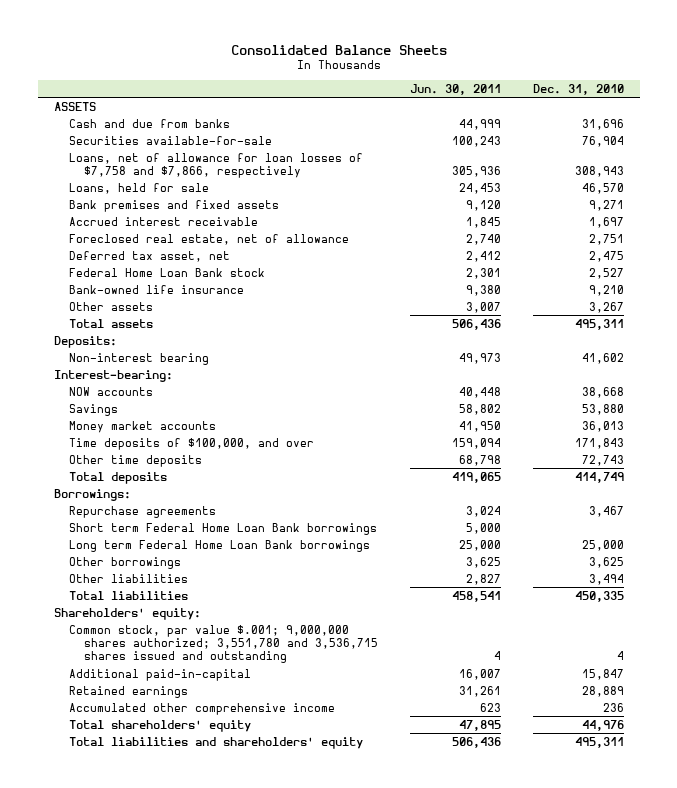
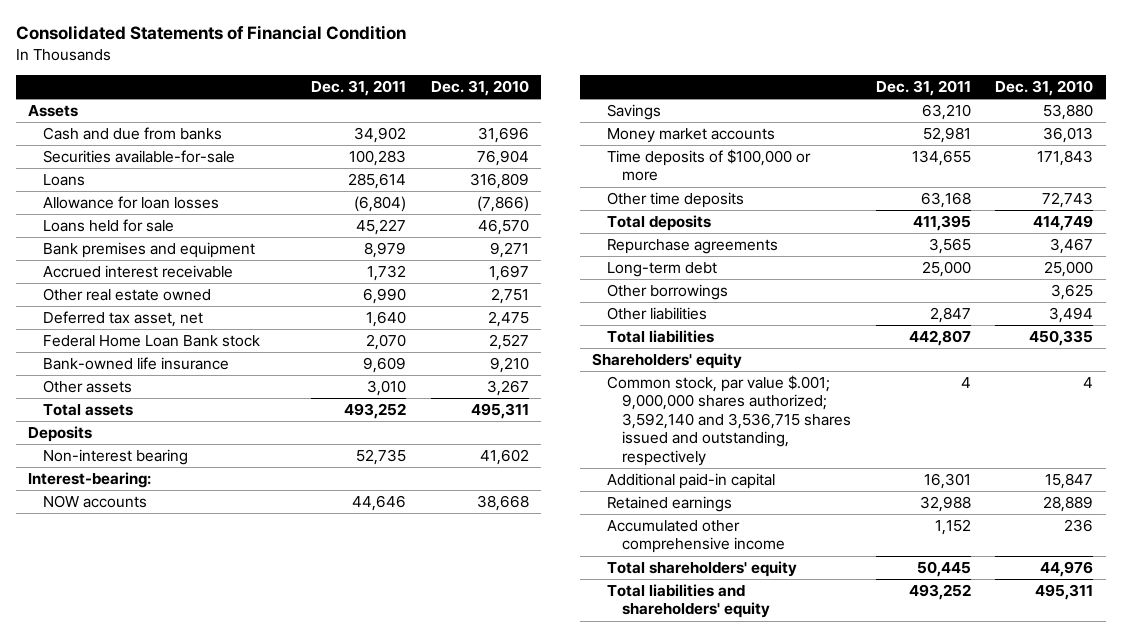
- Consolidated Balance Sheets
+ Consolidated Statements of Financial Condition
- | Jun. 30, 2011 | Dec. 31, 2010
+ | Dec. 31, 2011 | Dec. 31, 2010
- ASSETS
+ Assets
- Loans, net of allowance for loan losses of $7,758 and $7,866, respectively | 305,936 | 308,943
- Loans, held for sale | 24,453 | 46,570
- Bank premises and fixed assets | 9,120 | 9,271
+ Loans | 285,614 | 316,809
+ Allowance for loan losses | (6,804) | (7,866)
+ Loans held for sale | 45,227 | 46,570
+ Bank premises and equipment | 8,979 | 9,271
- Foreclosed real estate, net of allowance | 2,740 | 2,751
+ Other real estate owned | 6,990 | 2,751
- Deposits:
+ Deposits
- Time deposits of $100,000, and over | 159,094 | 171,843
+ Time deposits of $100,000 or more | 134,655 | 171,843
- Borrowings:
- Short term Federal Home Loan Bank borrowings | 5,000 |
- Long term Federal Home Loan Bank borrowings | 25,000 | 25,000
+ Long-term debt | 25,000 | 25,000
- Shareholders' equity:
- Common stock, par value $.001; 9,000,000 shares authorized; 3,551,780 and 3,536,715 shares issued and outstanding | 4 | 4
- Additional paid-in-capital | 16,007 | 15,847
+ Shareholders' equity
+ Common stock, par value $.001; 9,000,000 shares authorized; 3,592,140 and 3,536,715 shares issued and outstanding, respectively | 4 | 4
+ Additional paid-in capital | 16,301 | 15,847

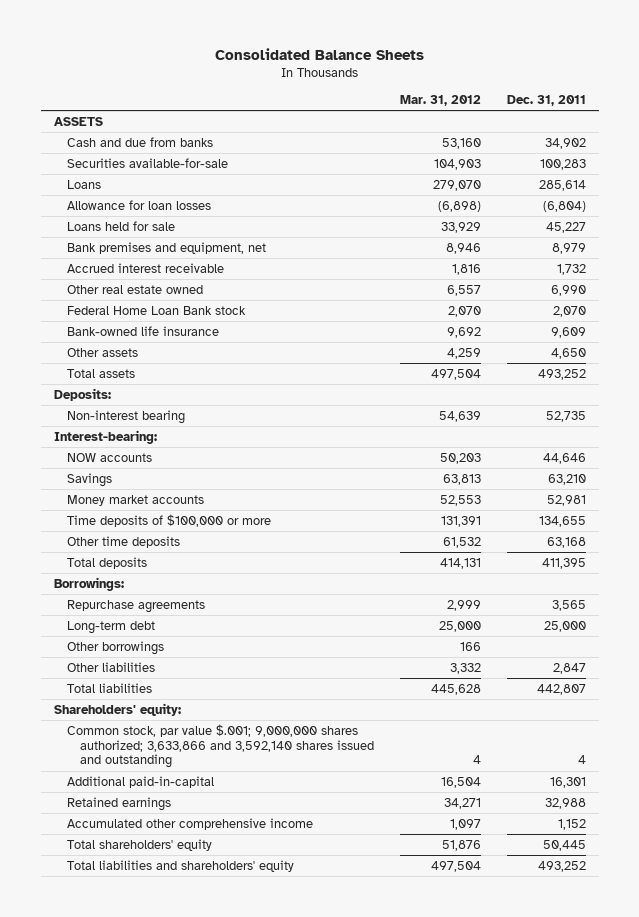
- Consolidated Statements of Financial Condition
+ Consolidated Balance Sheets
- | Dec. 31, 2011 | Dec. 31, 2010
+ | Mar. 31, 2012 | Dec. 31, 2011
- Assets
+ ASSETS
- Bank premises and equipment | 8,979 | 9,271
+ Bank premises and equipment, net | 8,946 | 8,979
- Deferred tax asset, net | 1,640 | 2,475
- Other assets | 3,010 | 3,267
+ Other assets | 4,259 | 4,650
- Deposits
+ Deposits:
+ Borrowings:
- Shareholders' equity
- Common stock, par value $.001; 9,000,000 shares authorized; 3,592,140 and 3,536,715 shares issued and outstanding, respectively | 4 | 4
- Additional paid-in capital | 16,301 | 15,847
+ Shareholders' equity:
+ Common stock, par value $.001; 9,000,000 shares authorized; 3,633,866 and 3,592,140 shares issued and outstanding | 4 | 4
+ Additional paid-in-capital | 16,504 | 16,301

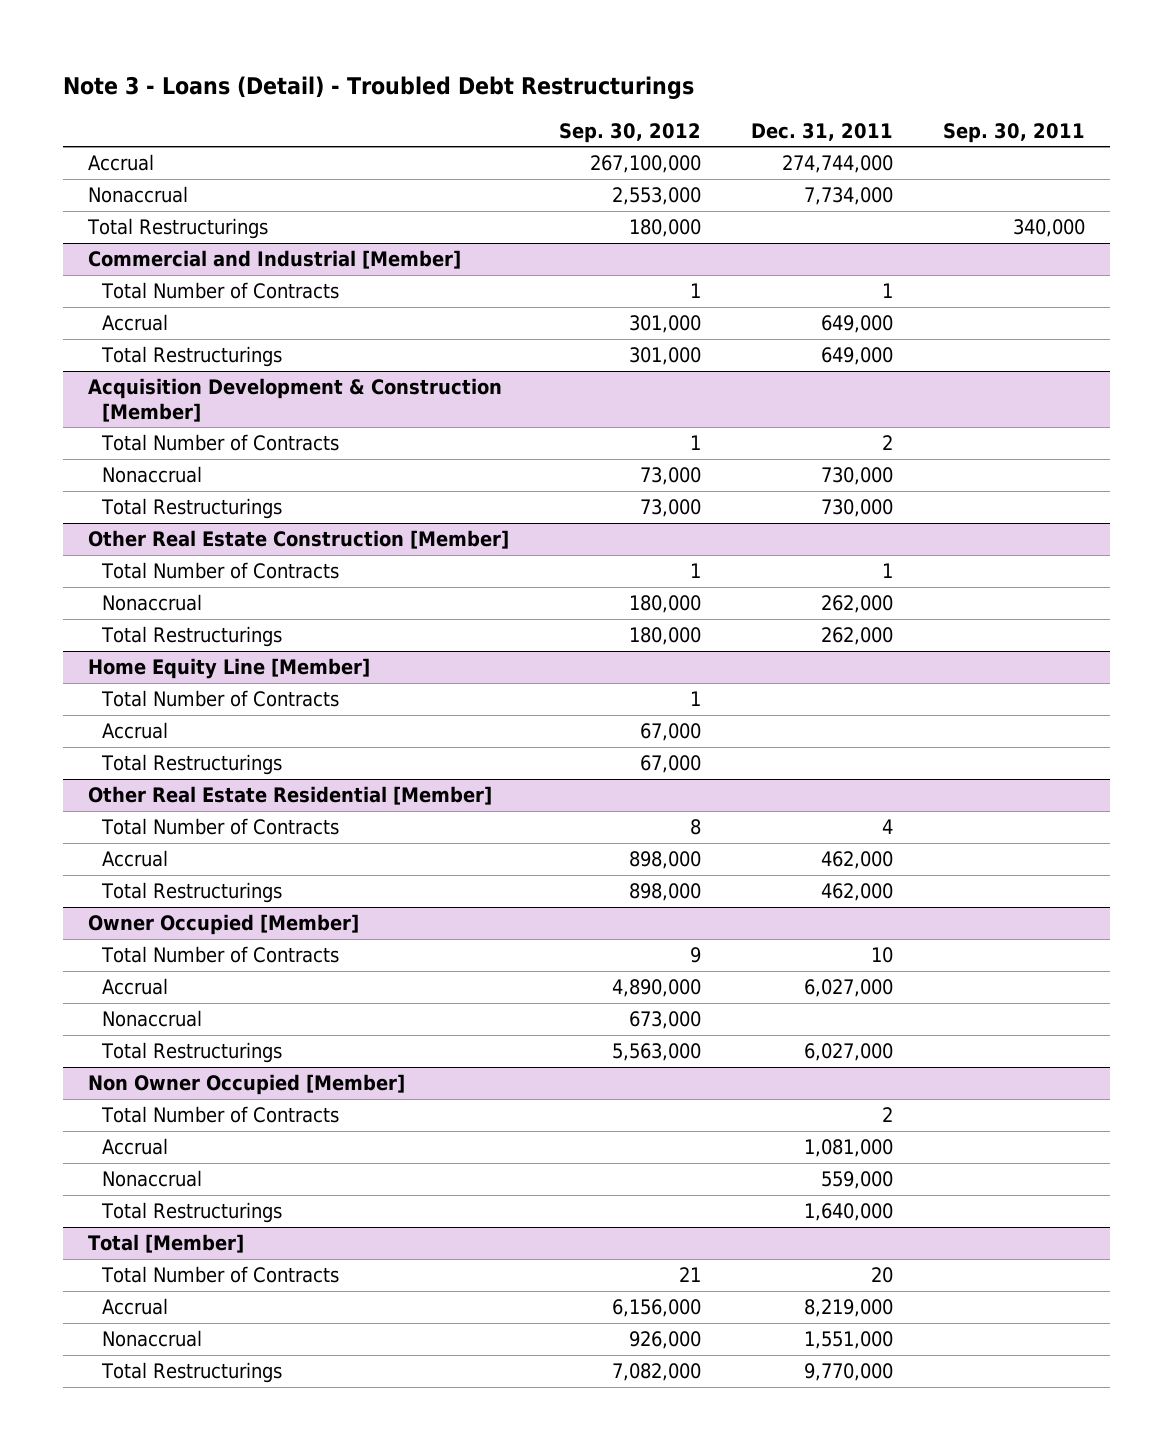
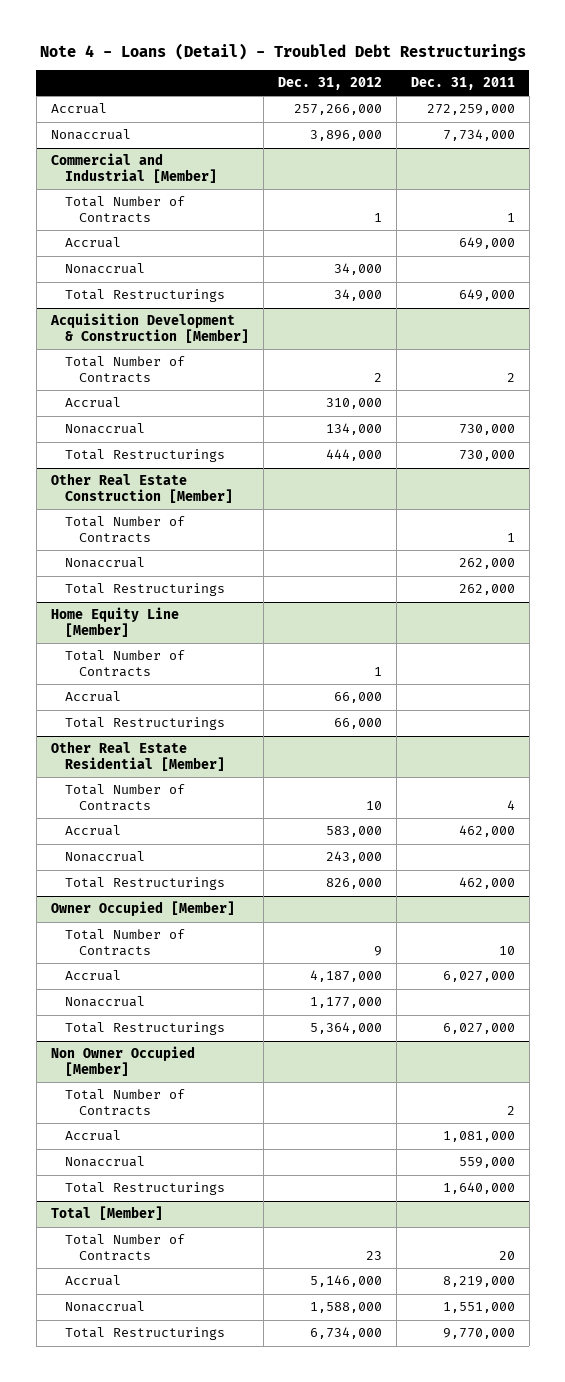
- Note 3 - Loans (Detail) - Troubled Debt Restructurings
+ Note 4 - Loans (Detail) - Troubled Debt Restructurings
- | Sep. 30, 2012 | Dec. 31, 2011 | Sep. 30, 2011
+ | Dec. 31, 2012 | Dec. 31, 2011
- Accrual | 267,100,000 | 274,744,000 |
+ Accrual | 257,266,000 | 272,259,000
- Total Restructurings | 180,000 | | 340,000
@ Commercial and Industrial [Member]
+ Nonaccrual | 34,000 |
@ Acquisition Development & Construction [Member]
+ Accrual | 310,000 |
@ Other Real Estate Residential [Member]
+ Nonaccrual | 243,000 |

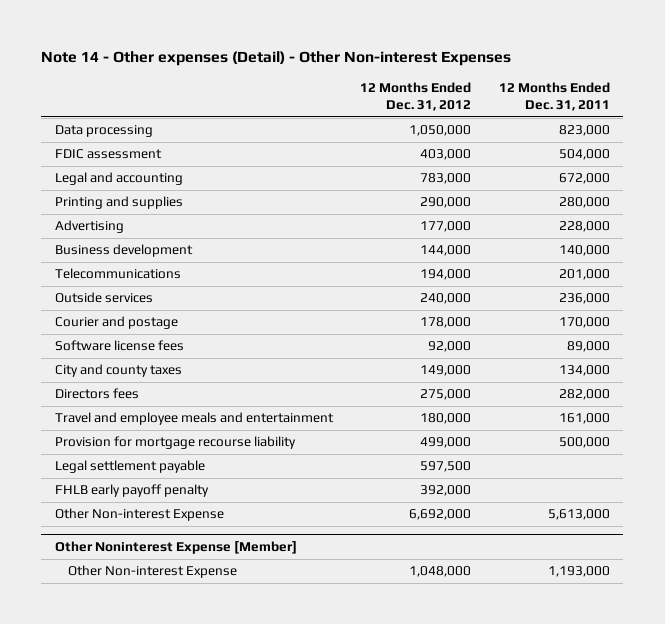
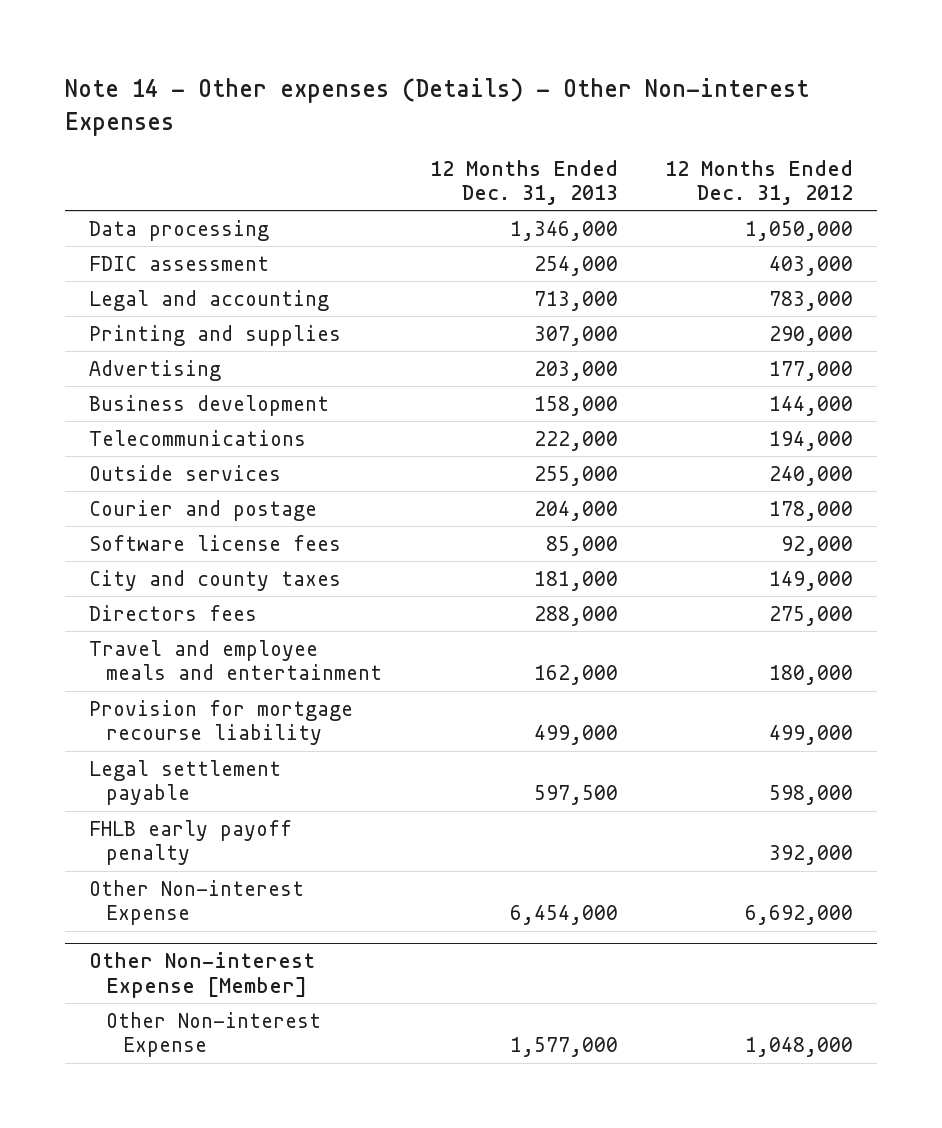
- Note 14 - Other expenses (Detail) - Other Non-interest Expenses
+ Note 14 - Other expenses (Details) - Other Non-interest Expenses
- | 12 Months Ended Dec. 31, 2012 | 12 Months Ended Dec. 31, 2011
+ | 12 Months Ended Dec. 31, 2013 | 12 Months Ended Dec. 31, 2012
- Legal settlement payable | 597,500 |
+ Legal settlement payable | 597,500 | 598,000
- Other Noninterest Expense [Member]
+ Other Non-interest Expense [Member]

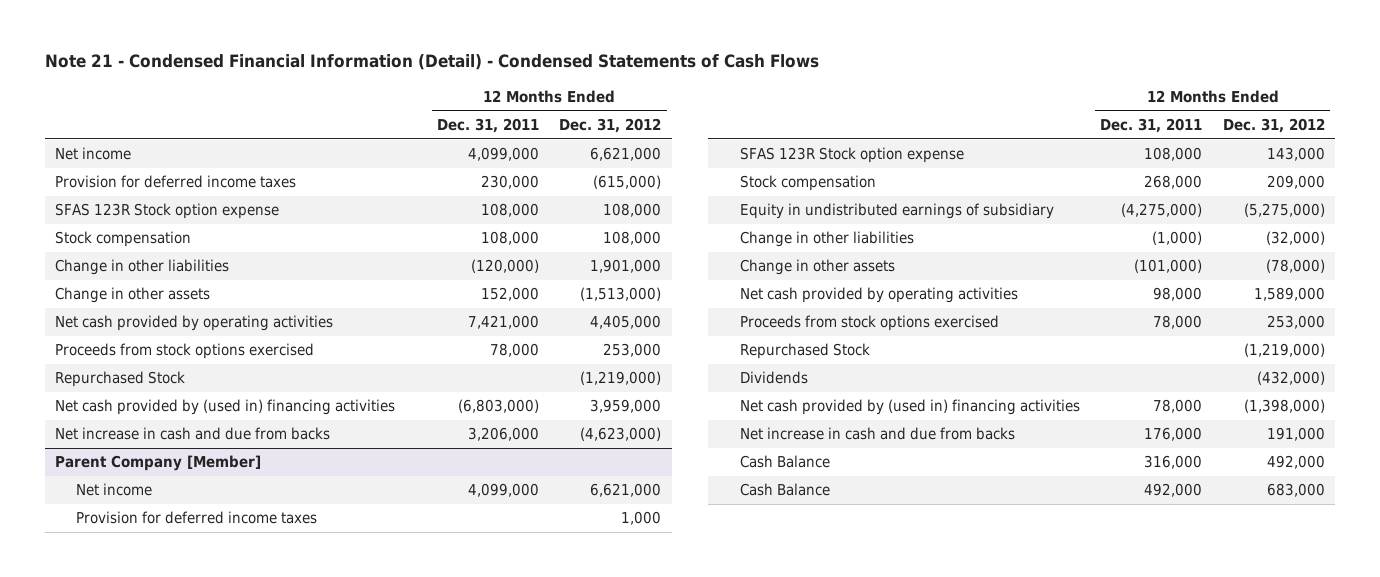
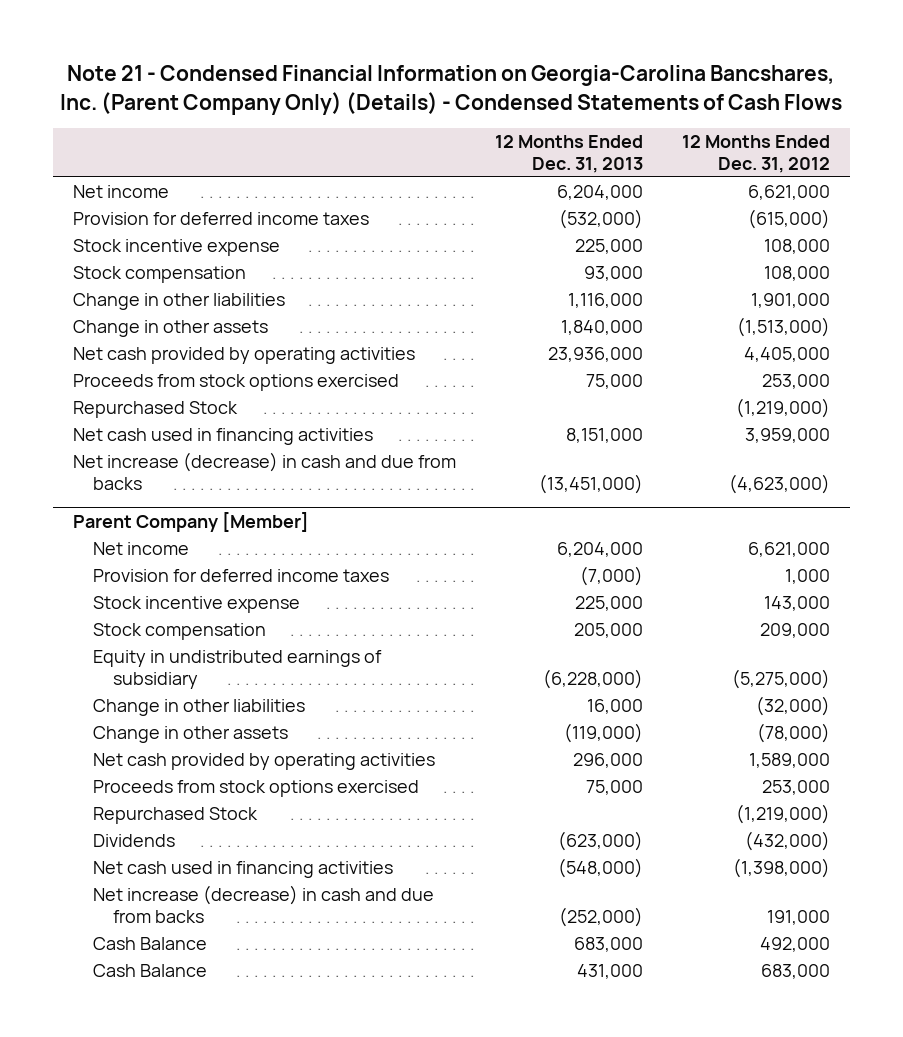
- Note 21 - Condensed Financial Information (Detail) - Condensed Statements of Cash Flows
+ Note 21 - Condensed Financial Information on Georgia-Carolina Bancshares, Inc. (Parent Company Only) (Details) - Condensed Statements of Cash Flows
- | 12 Months Ended Dec. 31, 2011 | 12 Months Ended Dec. 31, 2012
+ | 12 Months Ended Dec. 31, 2013 | 12 Months Ended Dec. 31, 2012
- SFAS 123R Stock option expense | 108,000 | 108,000
+ Stock incentive expense | 225,000 | 108,000
- Net cash provided by (used in) financing activities | (6,803,000) | 3,959,000
- Net increase in cash and due from backs | 3,206,000 | (4,623,000)
+ Net cash used in financing activities | 8,151,000 | 3,959,000
+ Net increase (decrease) in cash and due from backs | (13,451,000) | (4,623,000)
@ Parent Company [Member]
- SFAS 123R Stock option expense | 108,000 | 143,000
+ Stock incentive expense | 225,000 | 143,000
- Net cash provided by (used in) financing activities | 78,000 | (1,398,000)
- Net increase in cash and due from backs | 176,000 | 191,000
+ Net cash used in financing activities | (548,000) | (1,398,000)
+ Net increase (decrease) in cash and due from backs | (252,000) | 191,000

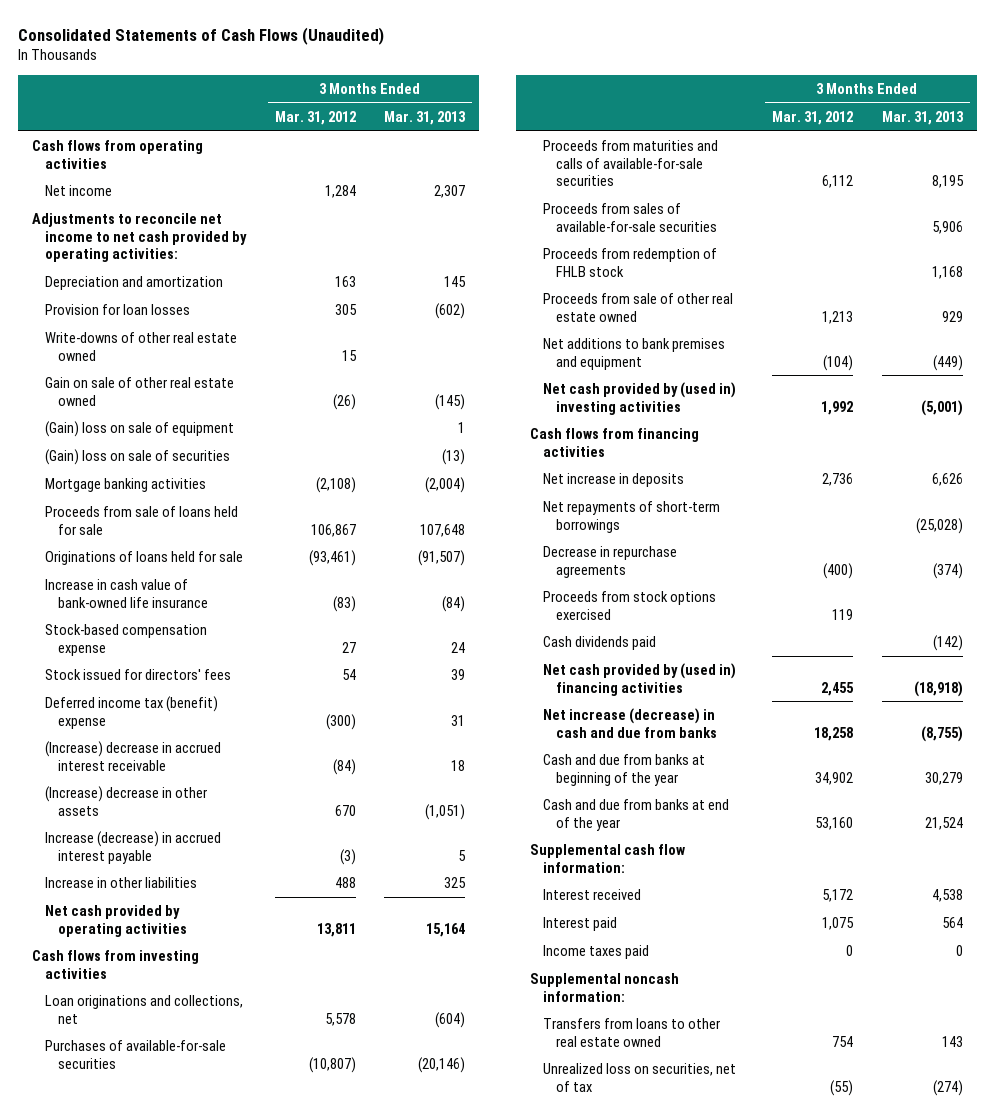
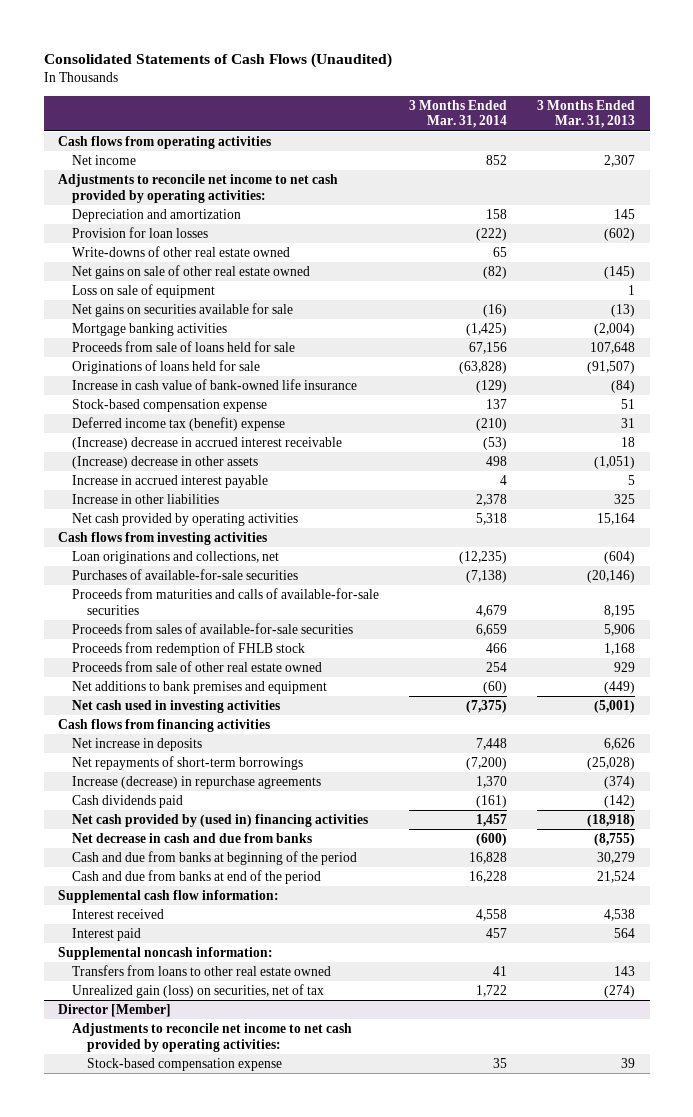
- | 3 Months Ended Mar. 31, 2012 | 3 Months Ended Mar. 31, 2013
+ | 3 Months Ended Mar. 31, 2014 | 3 Months Ended Mar. 31, 2013
- Gain on sale of other real estate owned | (26) | (145)
- (Gain) loss on sale of equipment | | 1
- (Gain) loss on sale of securities | | (13)
+ Net gains on sale of other real estate owned | (82) | (145)
+ Loss on sale of equipment | | 1
+ Net gains on securities available for sale | (16) | (13)
- Stock-based compensation expense | 27 | 24
- Stock issued for directors' fees | 54 | 39
+ Stock-based compensation expense | 137 | 51
- Increase (decrease) in accrued interest payable | (3) | 5
+ Increase in accrued interest payable | 4 | 5
- Net cash provided by (used in) investing activities | 1,992 | (5,001)
+ Net cash used in investing activities | (7,375) | (5,001)
- Decrease in repurchase agreements | (400) | (374)
- Proceeds from stock options exercised | 119 |
+ Increase (decrease) in repurchase agreements | 1,370 | (374)
- Net increase (decrease) in cash and due from banks | 18,258 | (8,755)
- Cash and due from banks at beginning of the year | 34,902 | 30,279
- Cash and due from banks at end of the year | 53,160 | 21,524
+ Net decrease in cash and due from banks | (600) | (8,755)
+ Cash and due from banks at beginning of the period | 16,828 | 30,279
+ Cash and due from banks at end of the period | 16,228 | 21,524
- Income taxes paid | 0 | 0
- Unrealized loss on securities, net of tax | (55) | (274)
+ Unrealized gain (loss) on securities, net of tax | 1,722 | (274)
+ Director [Member]
+ Adjustments to reconcile net income to net cash provided by operating activities:
+ Stock-based compensation expense | 35 | 39

